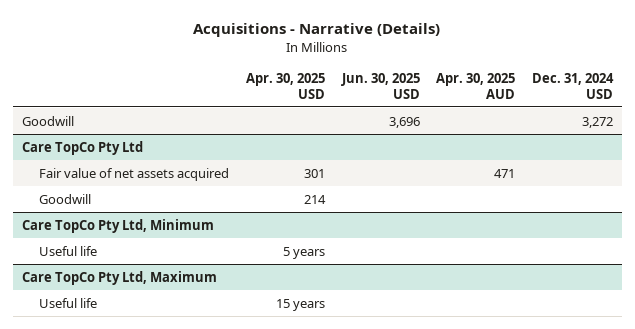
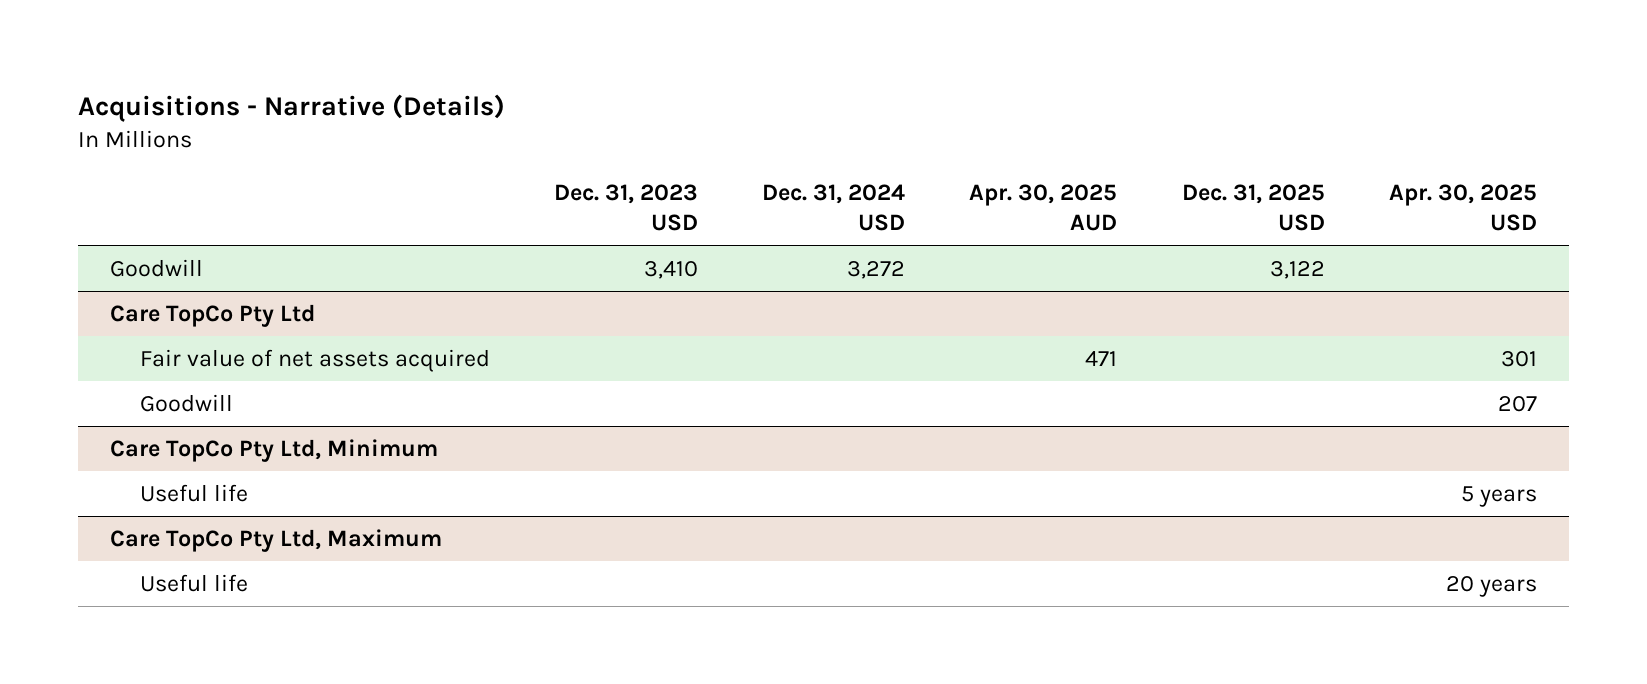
- | Apr. 30, 2025 USD | Jun. 30, 2025 USD | Apr. 30, 2025 AUD | Dec. 31, 2024 USD
+ | Dec. 31, 2023 USD | Dec. 31, 2024 USD | Apr. 30, 2025 AUD | Dec. 31, 2025 USD | Apr. 30, 2025 USD
@ Care TopCo Pty Ltd
- Goodwill | 214 | | |
+ Goodwill | | | | | 207
@ Care TopCo Pty Ltd, Maximum
- Useful life | 15 years | | |
+ Useful life | | | | | 20 years

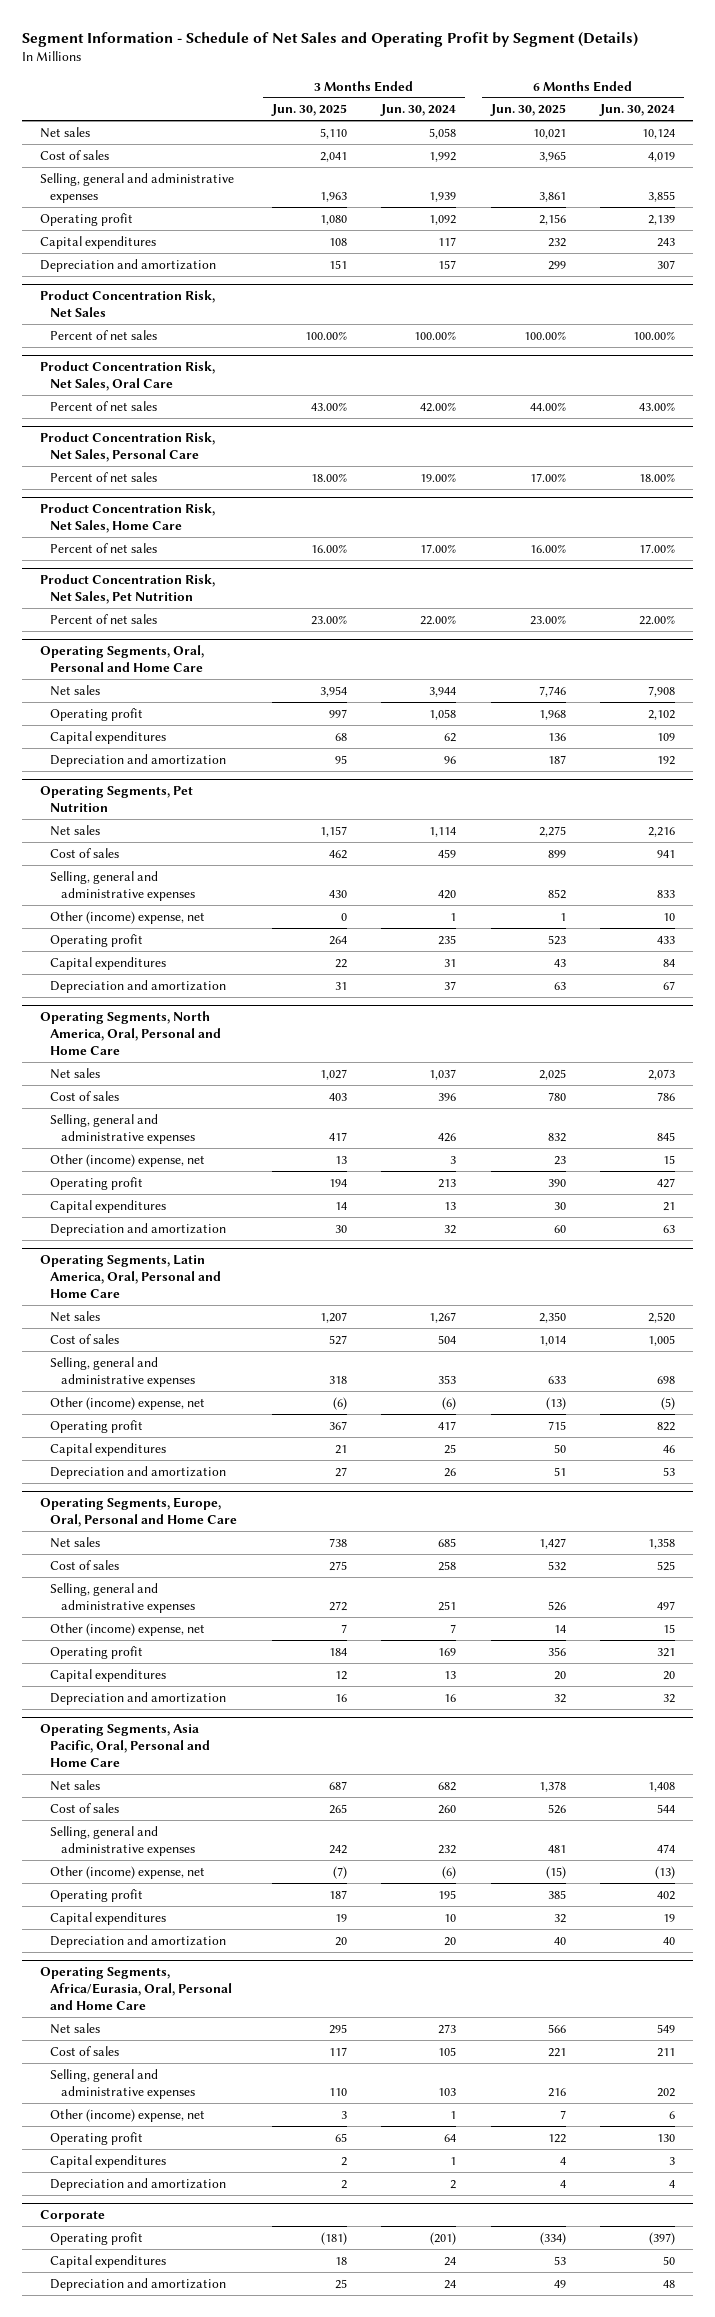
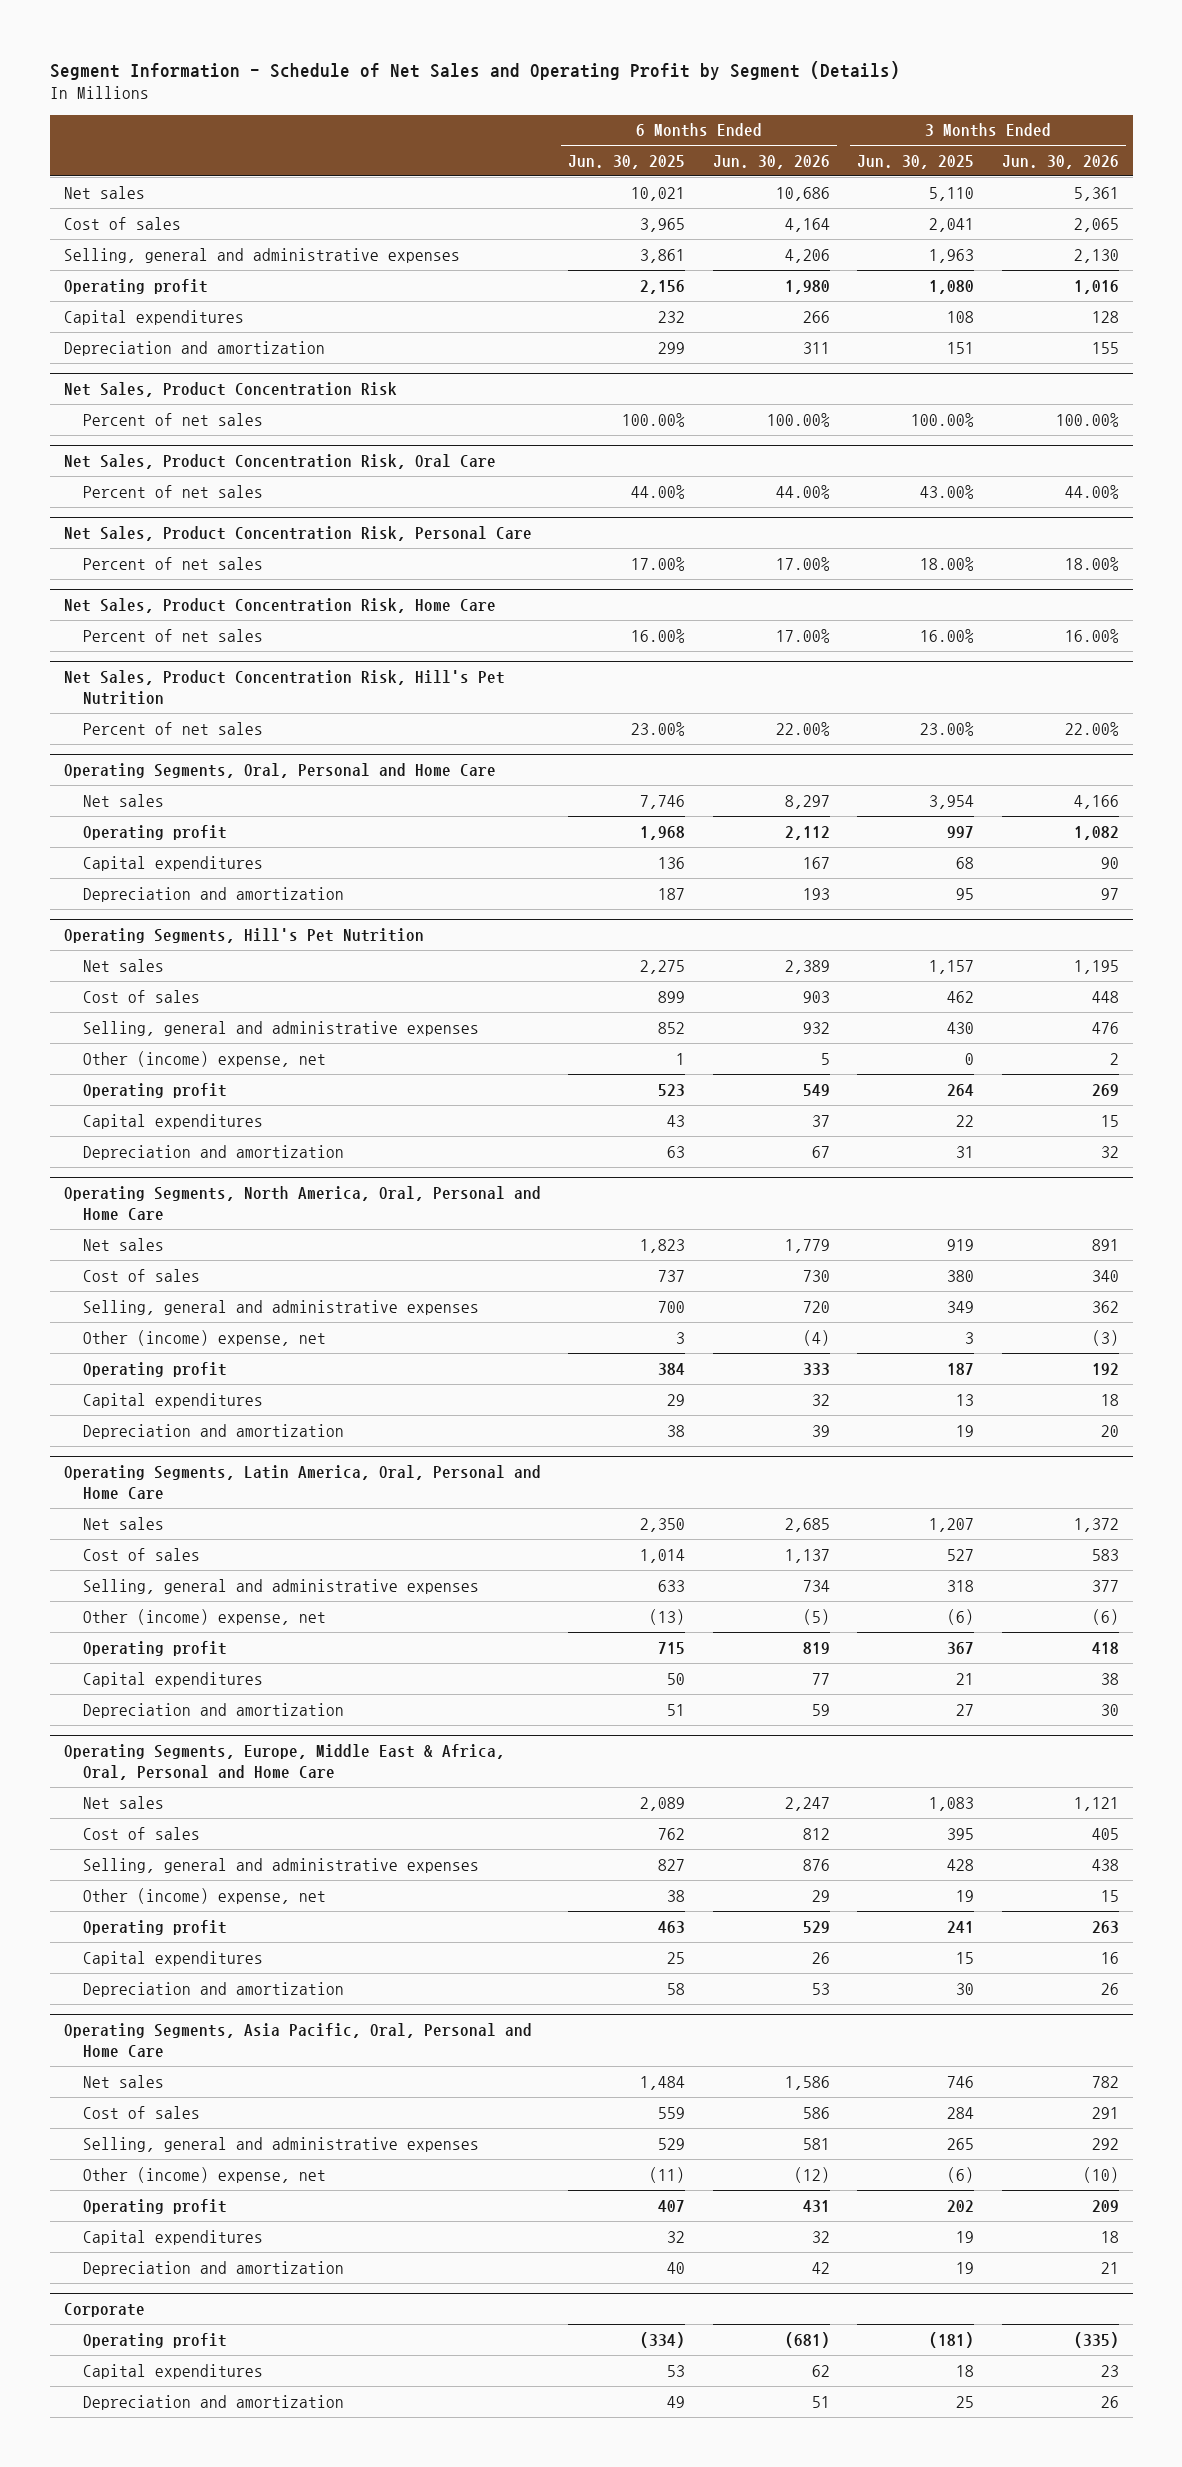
- | 3 Months Ended Jun. 30, 2025 | 3 Months Ended Jun. 30, 2024 | 6 Months Ended Jun. 30, 2025 | 6 Months Ended Jun. 30, 2024
+ | 6 Months Ended Jun. 30, 2025 | 6 Months Ended Jun. 30, 2026 | 3 Months Ended Jun. 30, 2025 | 3 Months Ended Jun. 30, 2026
- Product Concentration Risk, Net Sales
+ Net Sales, Product Concentration Risk
- Product Concentration Risk, Net Sales, Oral Care
+ Net Sales, Product Concentration Risk, Oral Care
- Product Concentration Risk, Net Sales, Personal Care
+ Net Sales, Product Concentration Risk, Personal Care
- Product Concentration Risk, Net Sales, Home Care
+ Net Sales, Product Concentration Risk, Home Care
- Product Concentration Risk, Net Sales, Pet Nutrition
+ Net Sales, Product Concentration Risk, Hill's Pet Nutrition
- Operating Segments, Pet Nutrition
+ Operating Segments, Hill's Pet Nutrition
@ Operating Segments, North America, Oral, Personal and Home Care
- Net sales | 1,027 | 1,037 | 2,025 | 2,073
- Cost of sales | 403 | 396 | 780 | 786
- Selling, general and administrative expenses | 417 | 426 | 832 | 845
- Other (income) expense, net | 13 | 3 | 23 | 15
- Operating profit | 194 | 213 | 390 | 427
- Capital expenditures | 14 | 13 | 30 | 21
- Depreciation and amortization | 30 | 32 | 60 | 63
+ Net sales | 1,823 | 1,779 | 919 | 891
+ Cost of sales | 737 | 730 | 380 | 340
+ Selling, general and administrative expenses | 700 | 720 | 349 | 362
+ Other (income) expense, net | 3 | (4) | 3 | (3)
+ Operating profit | 384 | 333 | 187 | 192
+ Capital expenditures | 29 | 32 | 13 | 18
+ Depreciation and amortization | 38 | 39 | 19 | 20
- Operating Segments, Europe, Oral, Personal and Home Care
- Net sales | 738 | 685 | 1,427 | 1,358
- Cost of sales | 275 | 258 | 532 | 525
- Selling, general and administrative expenses | 272 | 251 | 526 | 497
- Other (income) expense, net | 7 | 7 | 14 | 15
- Operating profit | 184 | 169 | 356 | 321
- Capital expenditures | 12 | 13 | 20 | 20
- Depreciation and amortization | 16 | 16 | 32 | 32
+ Operating Segments, Europe, Middle East & Africa, Oral, Personal and Home Care
+ Net sales | 2,089 | 2,247 | 1,083 | 1,121
+ Cost of sales | 762 | 812 | 395 | 405
+ Selling, general and administrative expenses | 827 | 876 | 428 | 438
+ Other (income) expense, net | 38 | 29 | 19 | 15
+ Operating profit | 463 | 529 | 241 | 263
+ Capital expenditures | 25 | 26 | 15 | 16
+ Depreciation and amortization | 58 | 53 | 30 | 26
@ Operating Segments, Asia Pacific, Oral, Personal and Home Care
- Net sales | 687 | 682 | 1,378 | 1,408
- Cost of sales | 265 | 260 | 526 | 544
- Selling, general and administrative expenses | 242 | 232 | 481 | 474
- Other (income) expense, net | (7) | (6) | (15) | (13)
- Operating profit | 187 | 195 | 385 | 402
+ Net sales | 1,484 | 1,586 | 746 | 782
+ Cost of sales | 559 | 586 | 284 | 291
+ Selling, general and administrative expenses | 529 | 581 | 265 | 292
+ Other (income) expense, net | (11) | (12) | (6) | (10)
+ Operating profit | 407 | 431 | 202 | 209
- Depreciation and amortization | 20 | 20 | 40 | 40
- Operating Segments, Africa/Eurasia, Oral, Personal and Home Care
- Net sales | 295 | 273 | 566 | 549
- Cost of sales | 117 | 105 | 221 | 211
- Selling, general and administrative expenses | 110 | 103 | 216 | 202
- Other (income) expense, net | 3 | 1 | 7 | 6
- Operating profit | 65 | 64 | 122 | 130
- Capital expenditures | 2 | 1 | 4 | 3
- Depreciation and amortization | 2 | 2 | 4 | 4
@ Operating Segments, Asia Pacific, Oral, Personal and Home Care
+ Depreciation and amortization | 40 | 42 | 19 | 21

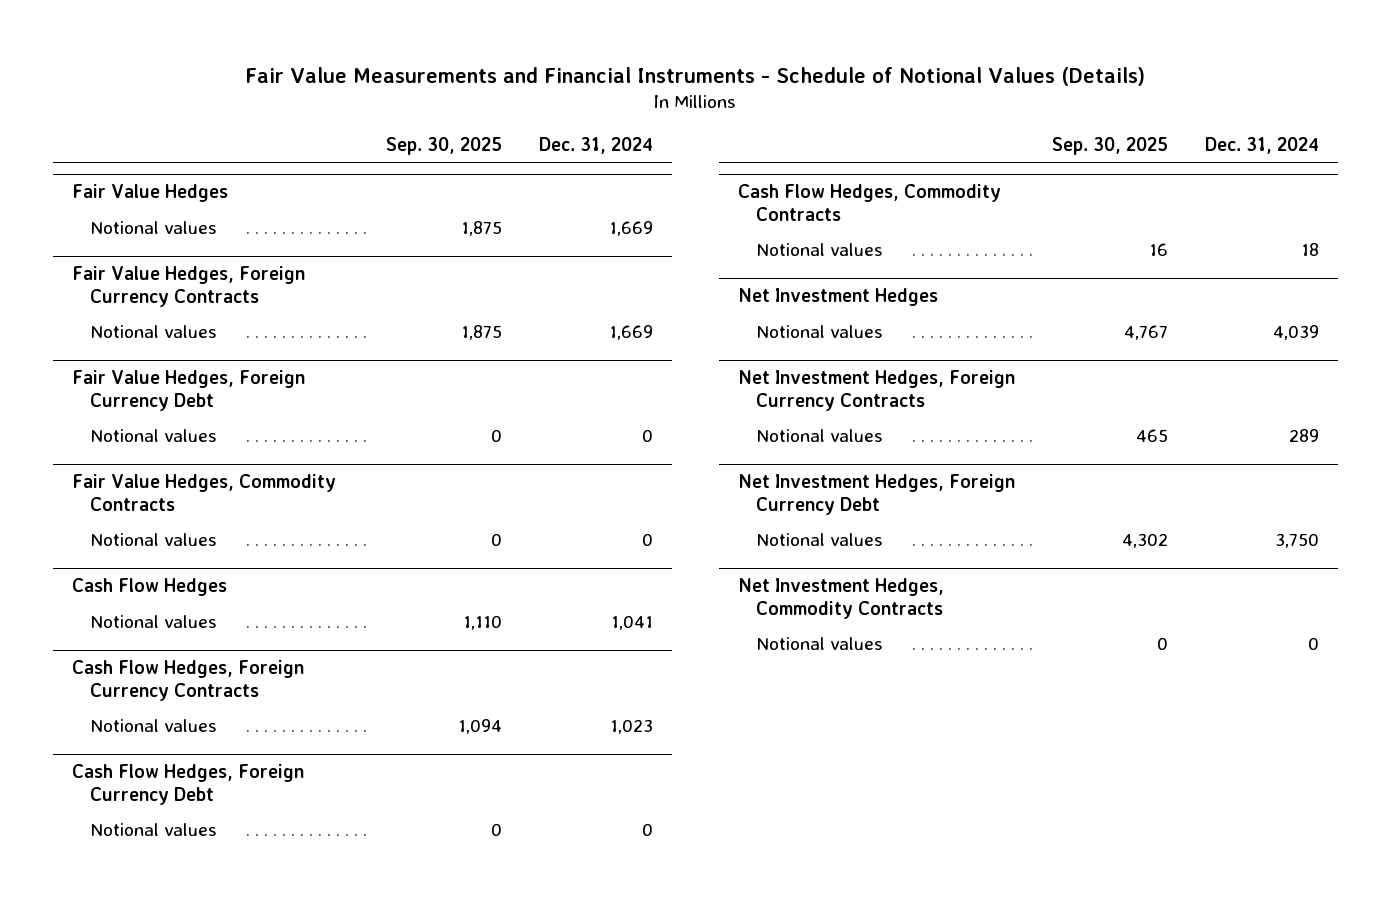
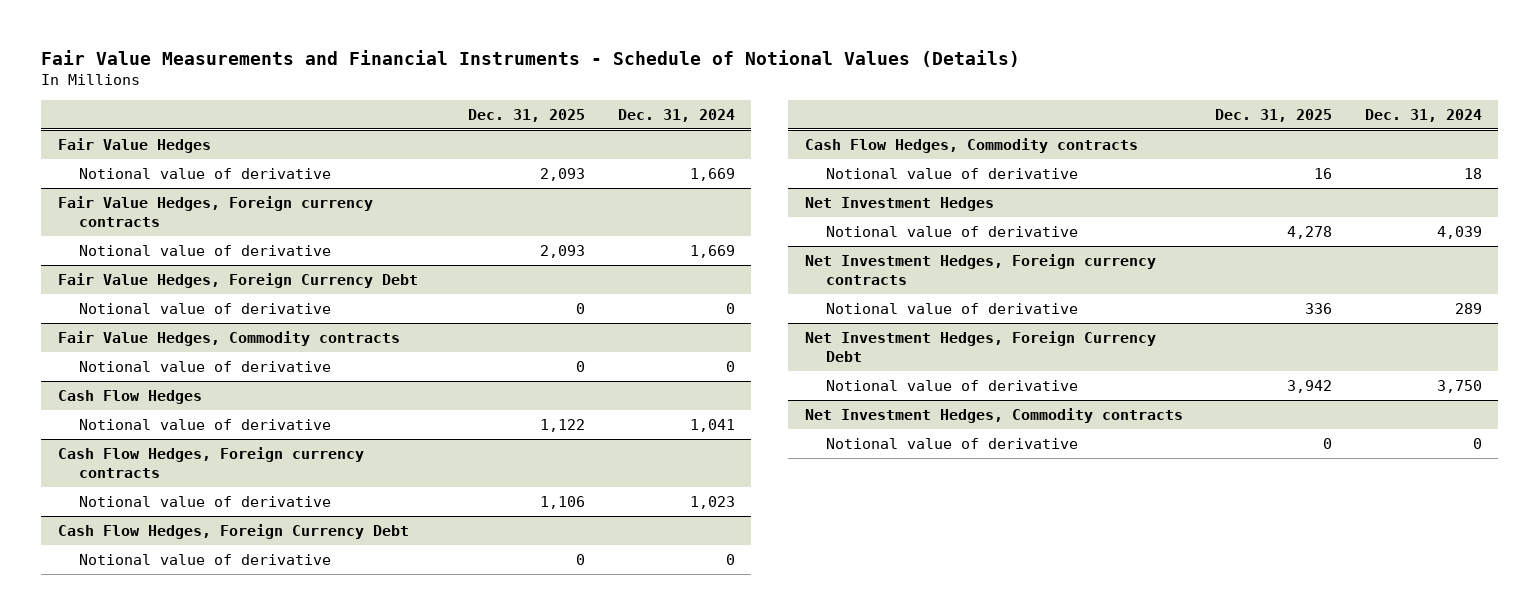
- | Sep. 30, 2025 | Dec. 31, 2024
+ | Dec. 31, 2025 | Dec. 31, 2024
@ Fair Value Hedges
- Notional values | 1,875 | 1,669
- Fair Value Hedges, Foreign Currency Contracts
- Notional values | 1,875 | 1,669
@ Fair Value Hedges
+ Notional value of derivative | 2,093 | 1,669
+ Fair Value Hedges, Foreign currency contracts
+ Notional value of derivative | 2,093 | 1,669
@ Fair Value Hedges, Foreign Currency Debt
- Notional values | 0 | 0
- Fair Value Hedges, Commodity Contracts
- Notional values | 0 | 0
@ Fair Value Hedges, Foreign Currency Debt
+ Notional value of derivative | 0 | 0
+ Fair Value Hedges, Commodity contracts
+ Notional value of derivative | 0 | 0
@ Cash Flow Hedges
- Notional values | 1,110 | 1,041
- Cash Flow Hedges, Foreign Currency Contracts
- Notional values | 1,094 | 1,023
@ Cash Flow Hedges
+ Notional value of derivative | 1,122 | 1,041
+ Cash Flow Hedges, Foreign currency contracts
+ Notional value of derivative | 1,106 | 1,023
@ Cash Flow Hedges, Foreign Currency Debt
- Notional values | 0 | 0
- Cash Flow Hedges, Commodity Contracts
- Notional values | 16 | 18
@ Cash Flow Hedges, Foreign Currency Debt
+ Notional value of derivative | 0 | 0
+ Cash Flow Hedges, Commodity contracts
+ Notional value of derivative | 16 | 18
@ Net Investment Hedges
- Notional values | 4,767 | 4,039
- Net Investment Hedges, Foreign Currency Contracts
- Notional values | 465 | 289
@ Net Investment Hedges
+ Notional value of derivative | 4,278 | 4,039
+ Net Investment Hedges, Foreign currency contracts
+ Notional value of derivative | 336 | 289
@ Net Investment Hedges, Foreign Currency Debt
- Notional values | 4,302 | 3,750
- Net Investment Hedges, Commodity Contracts
- Notional values | 0 | 0
@ Net Investment Hedges, Foreign Currency Debt
+ Notional value of derivative | 3,942 | 3,750
+ Net Investment Hedges, Commodity contracts
+ Notional value of derivative | 0 | 0

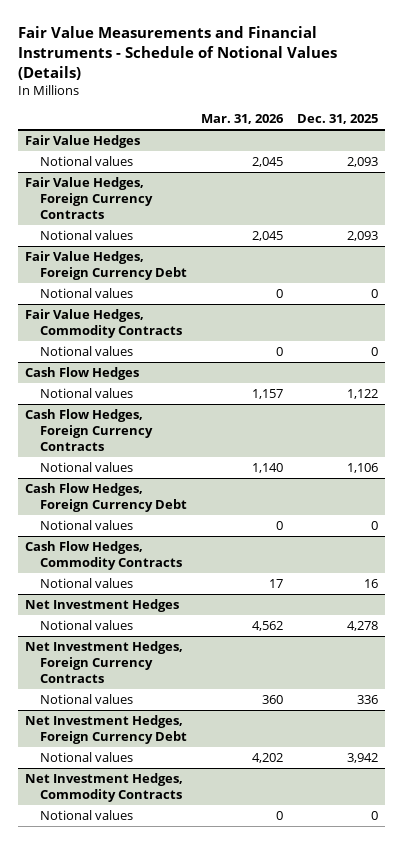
- | Dec. 31, 2025 | Dec. 31, 2024
+ | Mar. 31, 2026 | Dec. 31, 2025
@ Fair Value Hedges
- Notional value of derivative | 2,093 | 1,669
- Fair Value Hedges, Foreign currency contracts
- Notional value of derivative | 2,093 | 1,669
@ Fair Value Hedges
+ Notional values | 2,045 | 2,093
+ Fair Value Hedges, Foreign Currency Contracts
+ Notional values | 2,045 | 2,093
@ Fair Value Hedges, Foreign Currency Debt
- Notional value of derivative | 0 | 0
- Fair Value Hedges, Commodity contracts
- Notional value of derivative | 0 | 0
@ Fair Value Hedges, Foreign Currency Debt
+ Notional values | 0 | 0
+ Fair Value Hedges, Commodity Contracts
+ Notional values | 0 | 0
@ Cash Flow Hedges
- Notional value of derivative | 1,122 | 1,041
- Cash Flow Hedges, Foreign currency contracts
- Notional value of derivative | 1,106 | 1,023
@ Cash Flow Hedges
+ Notional values | 1,157 | 1,122
+ Cash Flow Hedges, Foreign Currency Contracts
+ Notional values | 1,140 | 1,106
@ Cash Flow Hedges, Foreign Currency Debt
- Notional value of derivative | 0 | 0
- Cash Flow Hedges, Commodity contracts
- Notional value of derivative | 16 | 18
@ Cash Flow Hedges, Foreign Currency Debt
+ Notional values | 0 | 0
+ Cash Flow Hedges, Commodity Contracts
+ Notional values | 17 | 16
@ Net Investment Hedges
- Notional value of derivative | 4,278 | 4,039
- Net Investment Hedges, Foreign currency contracts
- Notional value of derivative | 336 | 289
@ Net Investment Hedges
+ Notional values | 4,562 | 4,278
+ Net Investment Hedges, Foreign Currency Contracts
+ Notional values | 360 | 336
@ Net Investment Hedges, Foreign Currency Debt
- Notional value of derivative | 3,942 | 3,750
- Net Investment Hedges, Commodity contracts
- Notional value of derivative | 0 | 0
@ Net Investment Hedges, Foreign Currency Debt
+ Notional values | 4,202 | 3,942
+ Net Investment Hedges, Commodity Contracts
+ Notional values | 0 | 0

